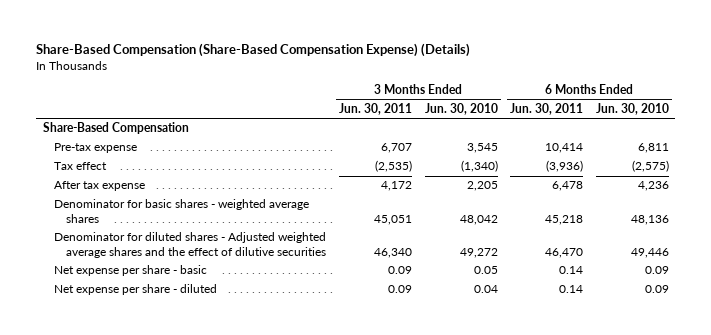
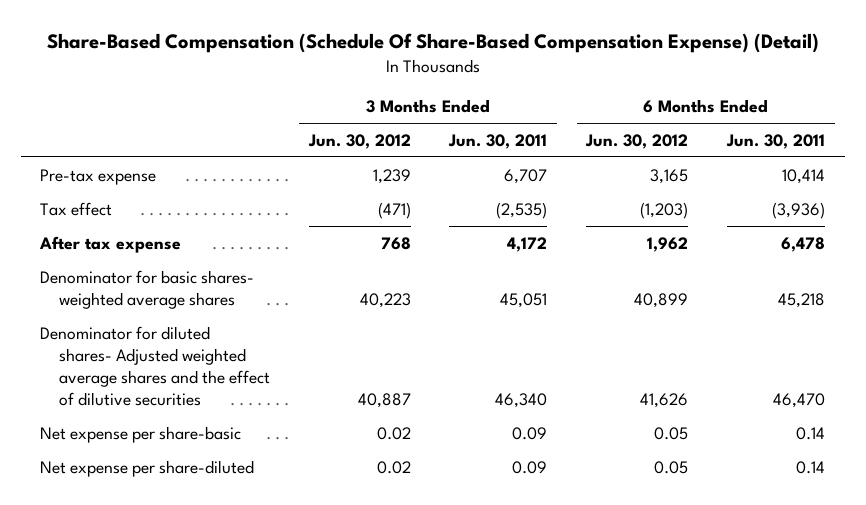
- Share-Based Compensation (Share-Based Compensation Expense) (Details)
+ Share-Based Compensation (Schedule Of Share-Based Compensation Expense) (Detail)
- | 3 Months Ended Jun. 30, 2011 | 3 Months Ended Jun. 30, 2010 | 6 Months Ended Jun. 30, 2011 | 6 Months Ended Jun. 30, 2010
+ | 3 Months Ended Jun. 30, 2012 | 3 Months Ended Jun. 30, 2011 | 6 Months Ended Jun. 30, 2012 | 6 Months Ended Jun. 30, 2011
- Share-Based Compensation
- Denominator for basic shares - weighted average shares | 45,051 | 48,042 | 45,218 | 48,136
- Denominator for diluted shares - Adjusted weighted average shares and the effect of dilutive securities | 46,340 | 49,272 | 46,470 | 49,446
- Net expense per share - basic | 0.09 | 0.05 | 0.14 | 0.09
- Net expense per share - diluted | 0.09 | 0.04 | 0.14 | 0.09
+ Denominator for basic shares- weighted average shares | 40,223 | 45,051 | 40,899 | 45,218
+ Denominator for diluted shares- Adjusted weighted average shares and the effect of dilutive securities | 40,887 | 46,340 | 41,626 | 46,470
+ Net expense per share-basic | 0.02 | 0.09 | 0.05 | 0.14
+ Net expense per share-diluted | 0.02 | 0.09 | 0.05 | 0.14

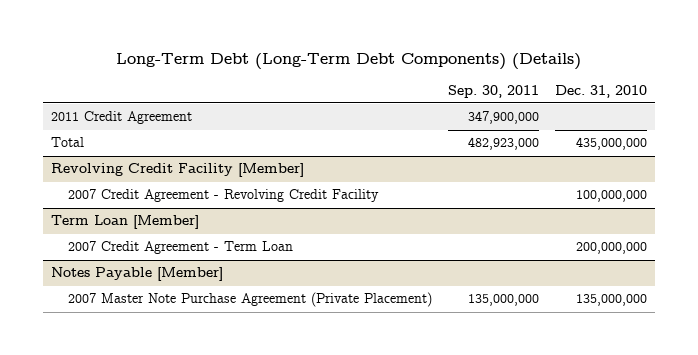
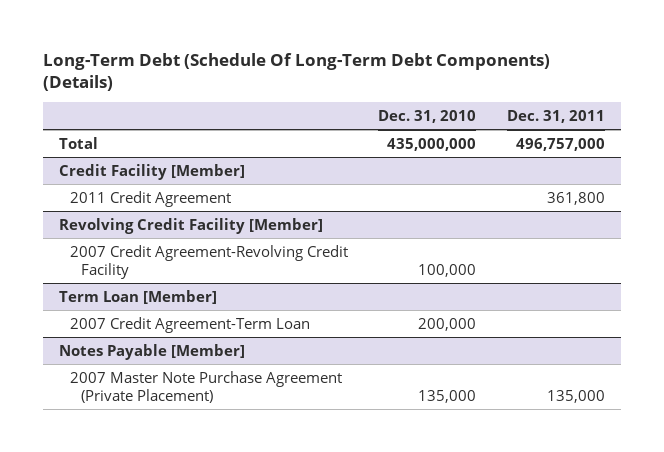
- Long-Term Debt (Long-Term Debt Components) (Details)
+ Long-Term Debt (Schedule Of Long-Term Debt Components) (Details)
- | Sep. 30, 2011 | Dec. 31, 2010
+ | Dec. 31, 2010 | Dec. 31, 2011
- 2011 Credit Agreement | 347,900,000 |
+ Credit Facility [Member]
+ 2011 Credit Agreement | | 361,800
@ Revolving Credit Facility [Member]
- 2007 Credit Agreement - Revolving Credit Facility | | 100,000,000
+ 2007 Credit Agreement-Revolving Credit Facility | 100,000 |
@ Term Loan [Member]
- 2007 Credit Agreement - Term Loan | | 200,000,000
+ 2007 Credit Agreement-Term Loan | 200,000 |
@ Notes Payable [Member]
- 2007 Master Note Purchase Agreement (Private Placement) | 135,000,000 | 135,000,000
+ 2007 Master Note Purchase Agreement (Private Placement) | 135,000 | 135,000

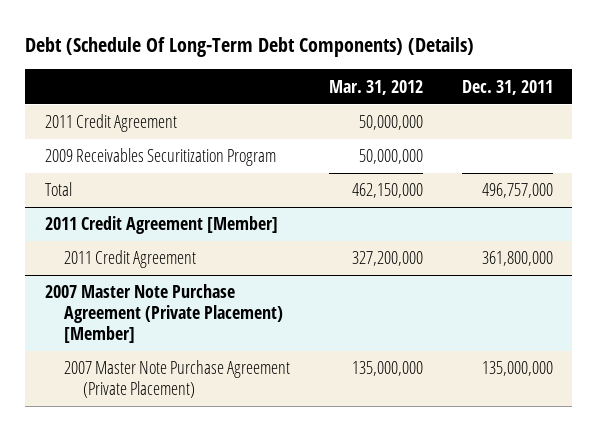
- Long-Term Debt (Schedule Of Long-Term Debt Components) (Details)
+ Debt (Schedule Of Long-Term Debt Components) (Details)
- | Dec. 31, 2010 | Dec. 31, 2011
+ | Mar. 31, 2012 | Dec. 31, 2011
+ 2011 Credit Agreement | 50,000,000 |
+ 2009 Receivables Securitization Program | 50,000,000 |
- Credit Facility [Member]
- 2011 Credit Agreement | | 361,800
- Revolving Credit Facility [Member]
- 2007 Credit Agreement-Revolving Credit Facility | 100,000 |
- Term Loan [Member]
- 2007 Credit Agreement-Term Loan | 200,000 |
- Notes Payable [Member]
- 2007 Master Note Purchase Agreement (Private Placement) | 135,000 | 135,000
+ 2011 Credit Agreement [Member]
+ 2011 Credit Agreement | 327,200,000 | 361,800,000
+ 2007 Master Note Purchase Agreement (Private Placement) [Member]
+ 2007 Master Note Purchase Agreement (Private Placement) | 135,000,000 | 135,000,000

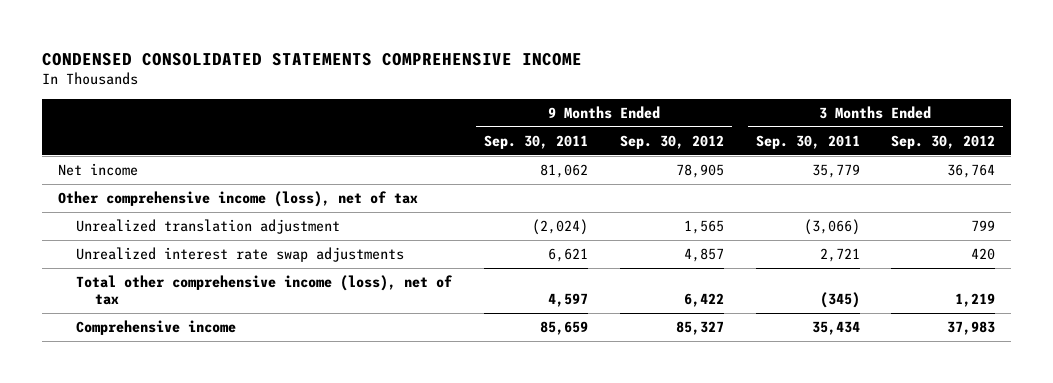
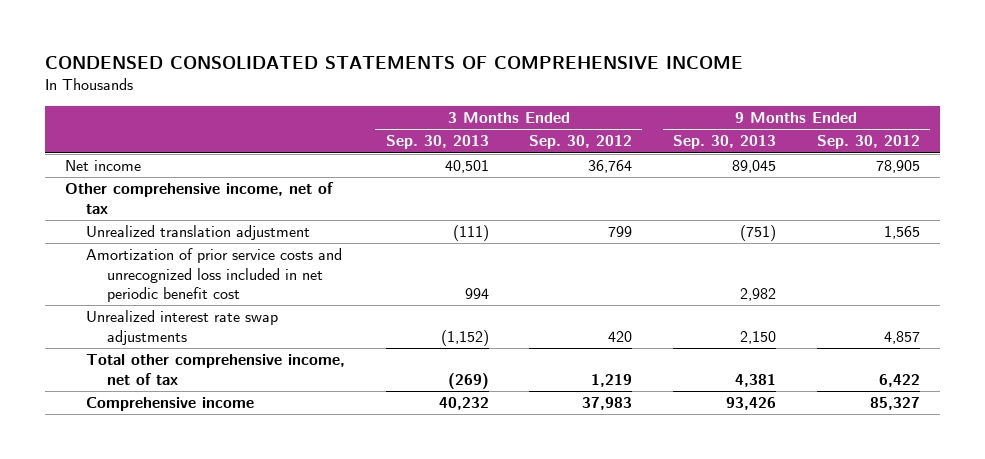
- CONDENSED CONSOLIDATED STATEMENTS COMPREHENSIVE INCOME
+ CONDENSED CONSOLIDATED STATEMENTS OF COMPREHENSIVE INCOME
- | 9 Months Ended Sep. 30, 2011 | 9 Months Ended Sep. 30, 2012 | 3 Months Ended Sep. 30, 2011 | 3 Months Ended Sep. 30, 2012
+ | 3 Months Ended Sep. 30, 2013 | 3 Months Ended Sep. 30, 2012 | 9 Months Ended Sep. 30, 2013 | 9 Months Ended Sep. 30, 2012
- Other comprehensive income (loss), net of tax
+ Other comprehensive income, net of tax
+ Amortization of prior service costs and unrecognized loss included in net periodic benefit cost | 994 | | 2,982 |
- Total other comprehensive income (loss), net of tax | 4,597 | 6,422 | (345) | 1,219
+ Total other comprehensive income, net of tax | (269) | 1,219 | 4,381 | 6,422

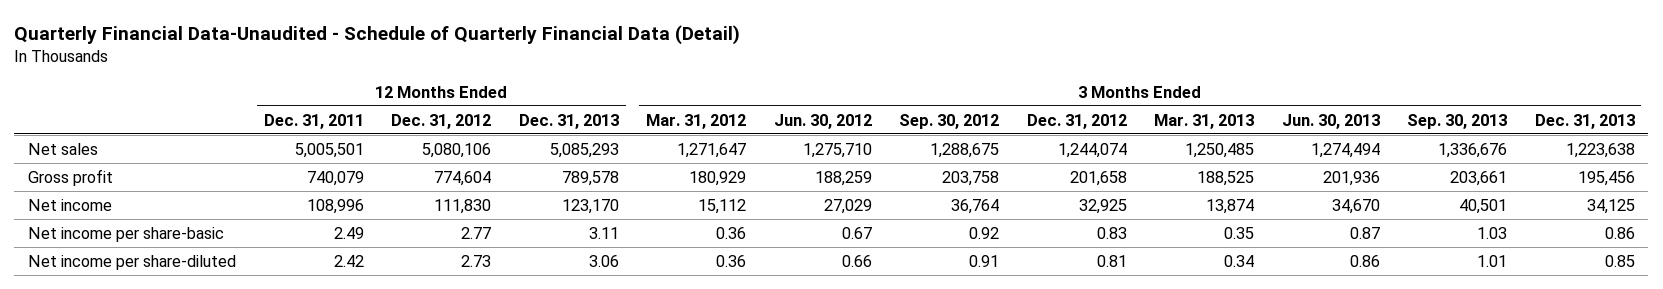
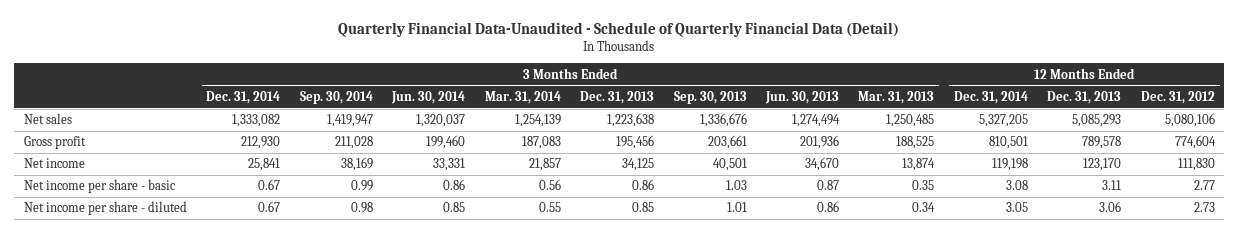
- | 12 Months Ended Dec. 31, 2011 | 12 Months Ended Dec. 31, 2012 | 12 Months Ended Dec. 31, 2013 | 3 Months Ended Mar. 31, 2012 | 3 Months Ended Jun. 30, 2012 | 3 Months Ended Sep. 30, 2012 | 3 Months Ended Dec. 31, 2012 | 3 Months Ended Mar. 31, 2013 | 3 Months Ended Jun. 30, 2013 | 3 Months Ended Sep. 30, 2013 | 3 Months Ended Dec. 31, 2013
+ | 3 Months Ended Dec. 31, 2014 | 3 Months Ended Sep. 30, 2014 | 3 Months Ended Jun. 30, 2014 | 3 Months Ended Mar. 31, 2014 | 3 Months Ended Dec. 31, 2013 | 3 Months Ended Sep. 30, 2013 | 3 Months Ended Jun. 30, 2013 | 3 Months Ended Mar. 31, 2013 | 12 Months Ended Dec. 31, 2014 | 12 Months Ended Dec. 31, 2013 | 12 Months Ended Dec. 31, 2012
- Net income per share-basic | 2.49 | 2.77 | 3.11 | 0.36 | 0.67 | 0.92 | 0.83 | 0.35 | 0.87 | 1.03 | 0.86
- Net income per share-diluted | 2.42 | 2.73 | 3.06 | 0.36 | 0.66 | 0.91 | 0.81 | 0.34 | 0.86 | 1.01 | 0.85
+ Net income per share - basic | 0.67 | 0.99 | 0.86 | 0.56 | 0.86 | 1.03 | 0.87 | 0.35 | 3.08 | 3.11 | 2.77
+ Net income per share - diluted | 0.67 | 0.98 | 0.85 | 0.55 | 0.85 | 1.01 | 0.86 | 0.34 | 3.05 | 3.06 | 2.73

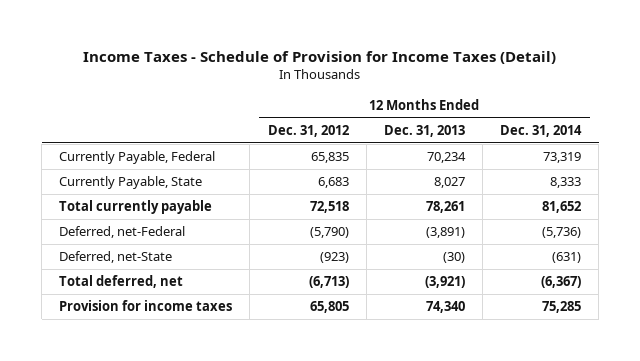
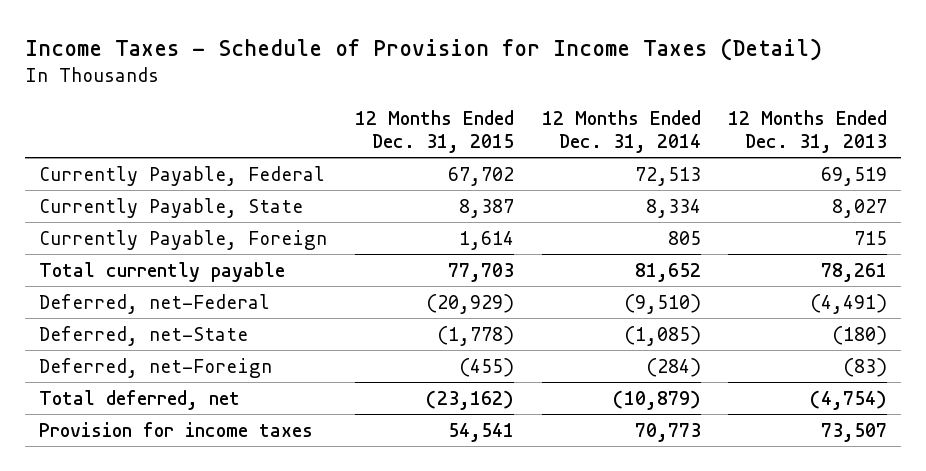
- | 12 Months Ended Dec. 31, 2012 | 12 Months Ended Dec. 31, 2013 | 12 Months Ended Dec. 31, 2014
+ | 12 Months Ended Dec. 31, 2015 | 12 Months Ended Dec. 31, 2014 | 12 Months Ended Dec. 31, 2013
- Currently Payable, Federal | 65,835 | 70,234 | 73,319
- Currently Payable, State | 6,683 | 8,027 | 8,333
+ Currently Payable, Federal | 67,702 | 72,513 | 69,519
+ Currently Payable, State | 8,387 | 8,334 | 8,027
+ Currently Payable, Foreign | 1,614 | 805 | 715
- Deferred, net-Federal | (5,790) | (3,891) | (5,736)
- Deferred, net-State | (923) | (30) | (631)
- Total deferred, net | (6,713) | (3,921) | (6,367)
- Provision for income taxes | 65,805 | 74,340 | 75,285
+ Deferred, net-Federal | (20,929) | (9,510) | (4,491)
+ Deferred, net-State | (1,778) | (1,085) | (180)
+ Deferred, net-Foreign | (455) | (284) | (83)
+ Total deferred, net | (23,162) | (10,879) | (4,754)
+ Provision for income taxes | 54,541 | 70,773 | 73,507

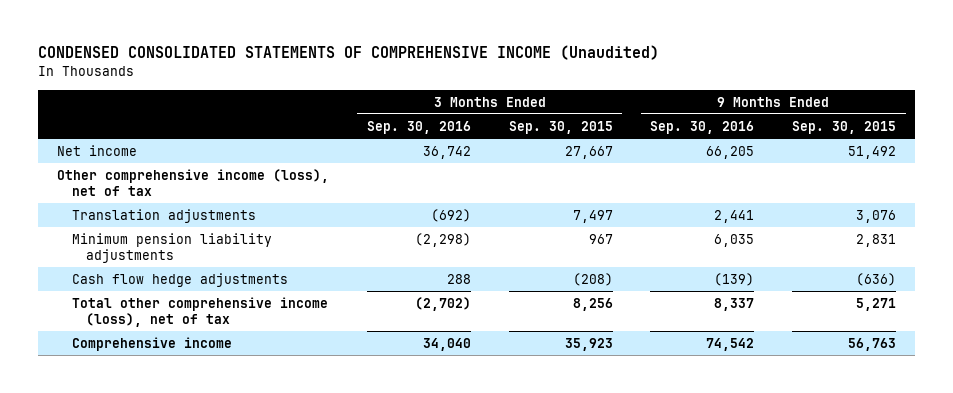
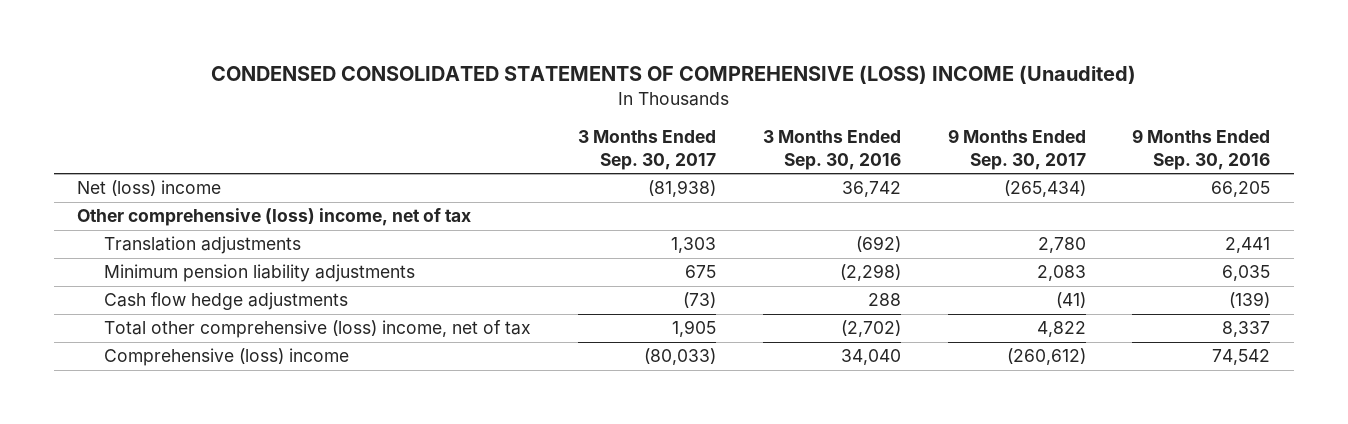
- CONDENSED CONSOLIDATED STATEMENTS OF COMPREHENSIVE INCOME (Unaudited)
+ CONDENSED CONSOLIDATED STATEMENTS OF COMPREHENSIVE (LOSS) INCOME (Unaudited)
- | 3 Months Ended Sep. 30, 2016 | 3 Months Ended Sep. 30, 2015 | 9 Months Ended Sep. 30, 2016 | 9 Months Ended Sep. 30, 2015
+ | 3 Months Ended Sep. 30, 2017 | 3 Months Ended Sep. 30, 2016 | 9 Months Ended Sep. 30, 2017 | 9 Months Ended Sep. 30, 2016
- Net income | 36,742 | 27,667 | 66,205 | 51,492
- Other comprehensive income (loss), net of tax
+ Net (loss) income | (81,938) | 36,742 | (265,434) | 66,205
+ Other comprehensive (loss) income, net of tax
- Total other comprehensive income (loss), net of tax | (2,702) | 8,256 | 8,337 | 5,271
- Comprehensive income | 34,040 | 35,923 | 74,542 | 56,763
+ Total other comprehensive (loss) income, net of tax | 1,905 | (2,702) | 4,822 | 8,337
+ Comprehensive (loss) income | (80,033) | 34,040 | (260,612) | 74,542

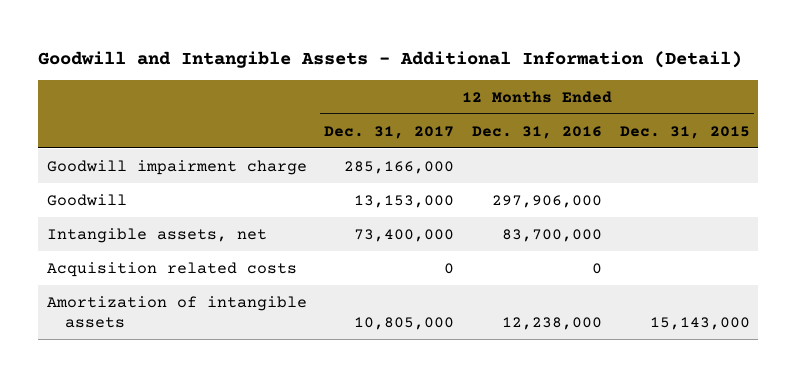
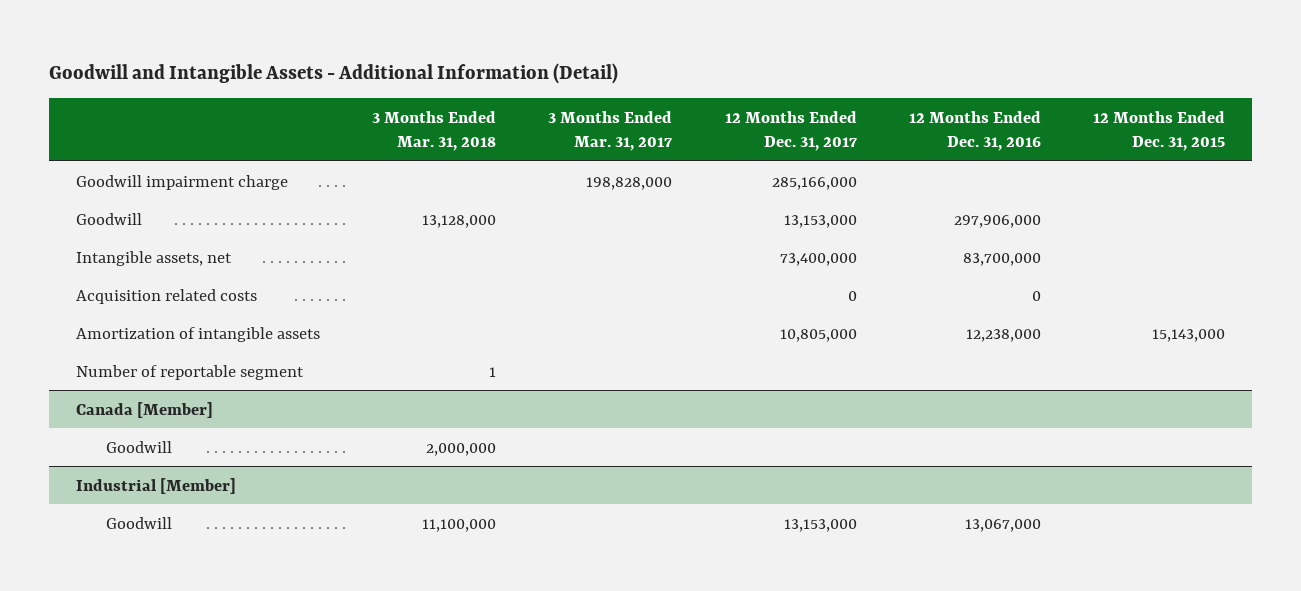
- | 12 Months Ended Dec. 31, 2017 | 12 Months Ended Dec. 31, 2016 | 12 Months Ended Dec. 31, 2015
+ | 3 Months Ended Mar. 31, 2018 | 3 Months Ended Mar. 31, 2017 | 12 Months Ended Dec. 31, 2017 | 12 Months Ended Dec. 31, 2016 | 12 Months Ended Dec. 31, 2015
+ Number of reportable segment | 1 | | | |
+ Canada [Member]
+ Goodwill | 2,000,000 | | | |
+ Industrial [Member]
+ Goodwill | 11,100,000 | | 13,153,000 | 13,067,000 |

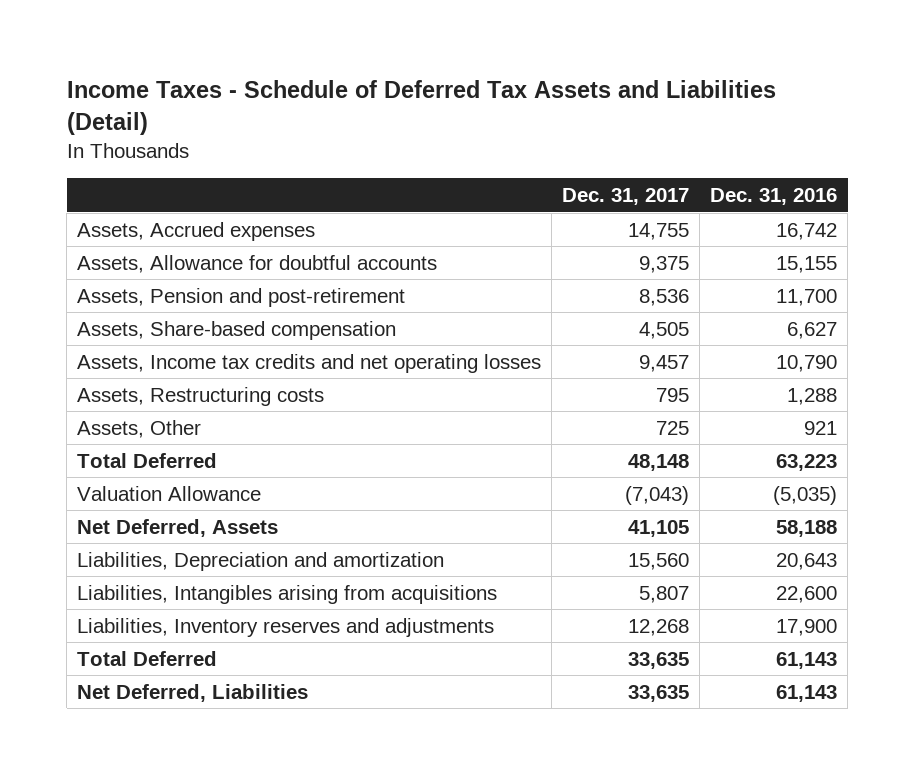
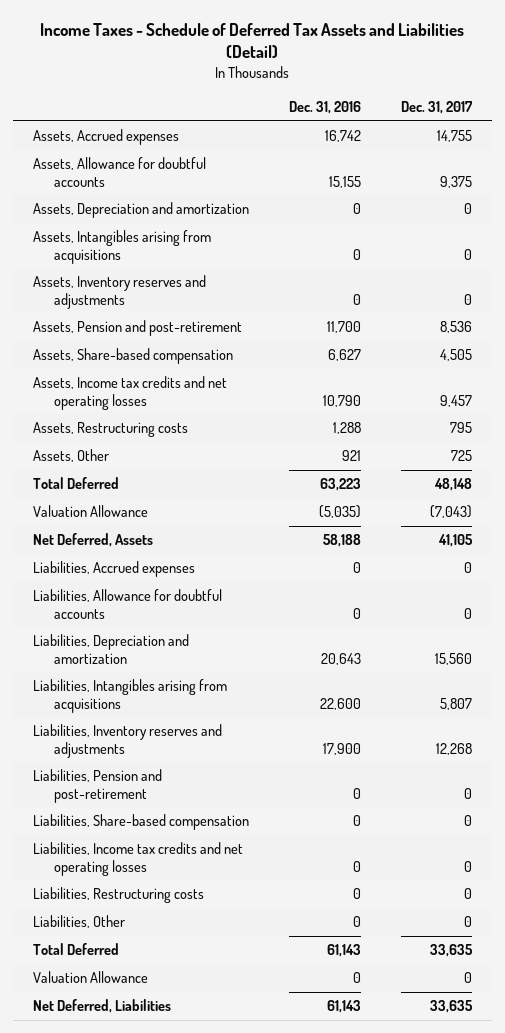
- | Dec. 31, 2017 | Dec. 31, 2016
+ | Dec. 31, 2016 | Dec. 31, 2017
+ Assets, Depreciation and amortization | 0 | 0
+ Assets, Intangibles arising from acquisitions | 0 | 0
+ Assets, Inventory reserves and adjustments | 0 | 0
+ Liabilities, Accrued expenses | 0 | 0
+ Liabilities, Allowance for doubtful accounts | 0 | 0
+ Liabilities, Pension and post-retirement | 0 | 0
+ Liabilities, Share-based compensation | 0 | 0
+ Liabilities, Income tax credits and net operating losses | 0 | 0
+ Liabilities, Restructuring costs | 0 | 0
+ Liabilities, Other | 0 | 0
+ Valuation Allowance | 0 | 0

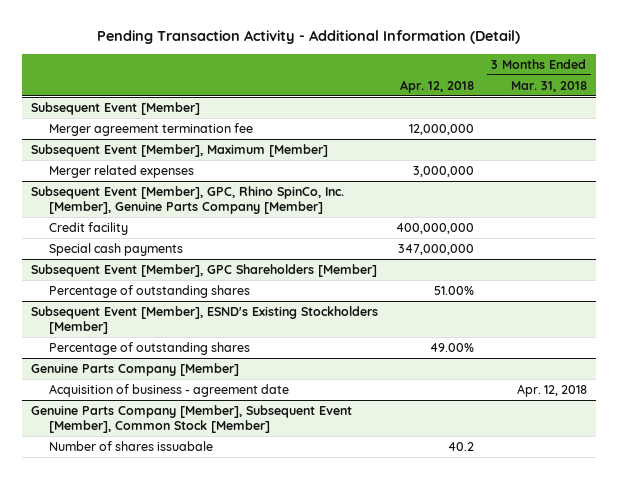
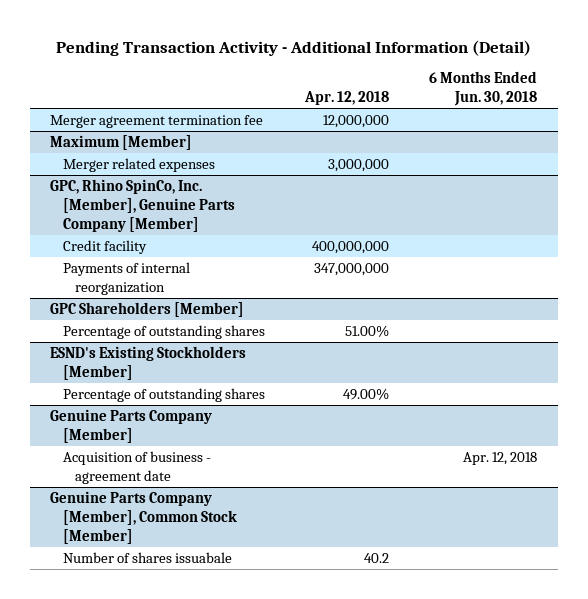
- | Apr. 12, 2018 | 3 Months Ended Mar. 31, 2018
+ | Apr. 12, 2018 | 6 Months Ended Jun. 30, 2018
- Subsequent Event [Member]
- Subsequent Event [Member], Maximum [Member]
+ Maximum [Member]
- Subsequent Event [Member], GPC, Rhino SpinCo, Inc. [Member], Genuine Parts Company [Member]
+ GPC, Rhino SpinCo, Inc. [Member], Genuine Parts Company [Member]
- Special cash payments | 347,000,000 |
- Subsequent Event [Member], GPC Shareholders [Member]
+ Payments of internal reorganization | 347,000,000 |
+ GPC Shareholders [Member]
- Subsequent Event [Member], ESND's Existing Stockholders [Member]
+ ESND's Existing Stockholders [Member]
- Genuine Parts Company [Member], Subsequent Event [Member], Common Stock [Member]
+ Genuine Parts Company [Member], Common Stock [Member]

